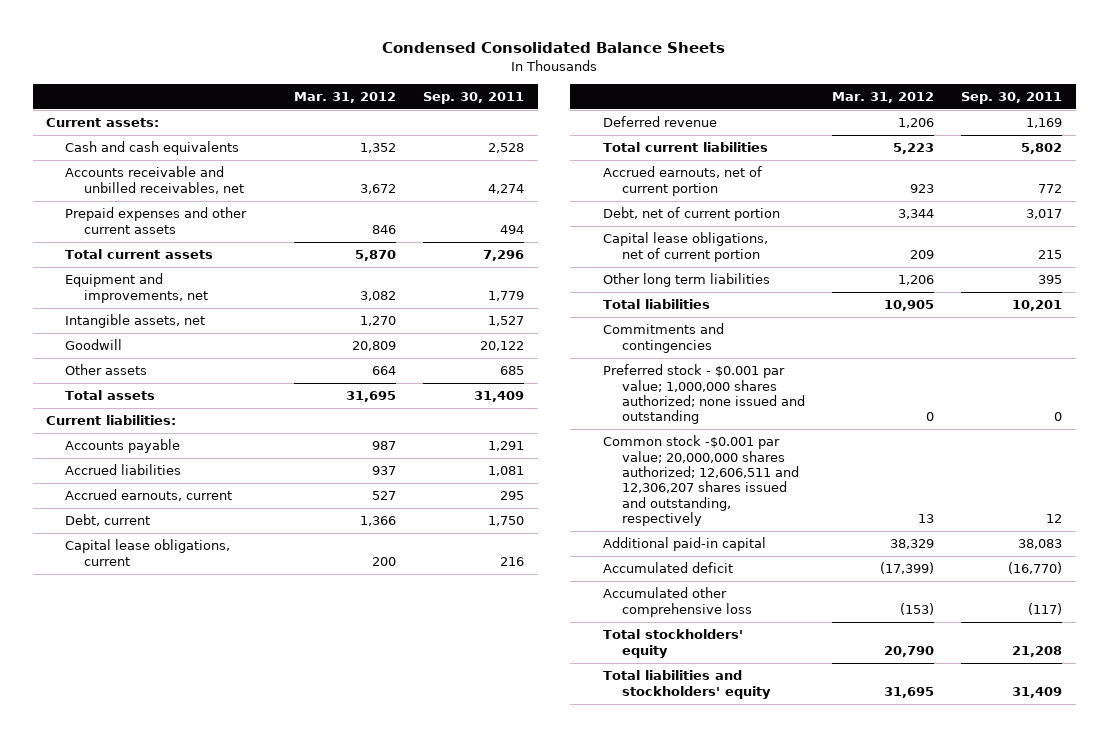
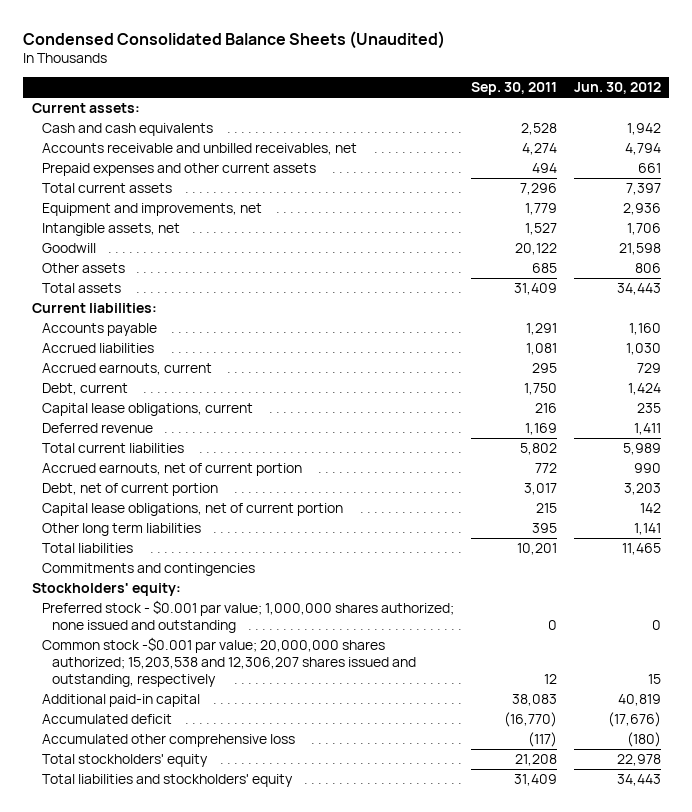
- Condensed Consolidated Balance Sheets
+ Condensed Consolidated Balance Sheets (Unaudited)
- | Mar. 31, 2012 | Sep. 30, 2011
+ | Sep. 30, 2011 | Jun. 30, 2012
+ Stockholders' equity:
- Common stock -$0.001 par value; 20,000,000 shares authorized; 12,606,511 and 12,306,207 shares issued and outstanding, respectively | 13 | 12
+ Common stock -$0.001 par value; 20,000,000 shares authorized; 15,203,538 and 12,306,207 shares issued and outstanding, respectively | 12 | 15

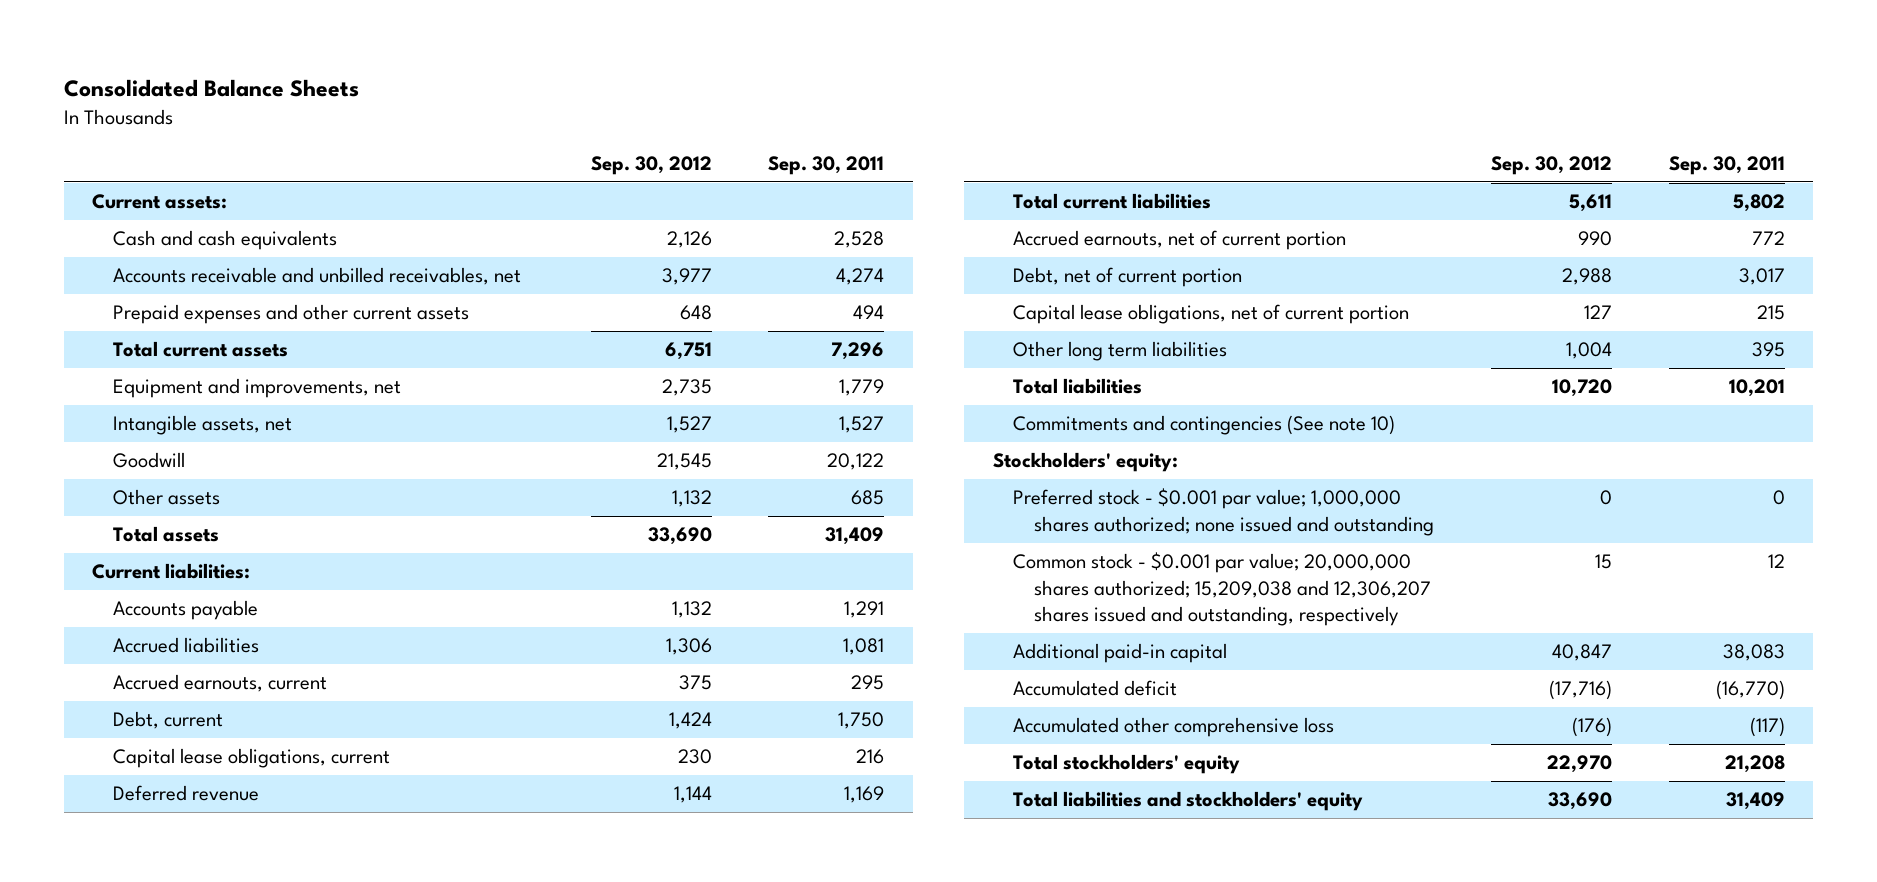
- Condensed Consolidated Balance Sheets (Unaudited)
+ Consolidated Balance Sheets
- | Sep. 30, 2011 | Jun. 30, 2012
+ | Sep. 30, 2012 | Sep. 30, 2011
- Commitments and contingencies
+ Commitments and contingencies (See note 10)
- Common stock -$0.001 par value; 20,000,000 shares authorized; 15,203,538 and 12,306,207 shares issued and outstanding, respectively | 12 | 15
+ Common stock - $0.001 par value; 20,000,000 shares authorized; 15,209,038 and 12,306,207 shares issued and outstanding, respectively | 15 | 12

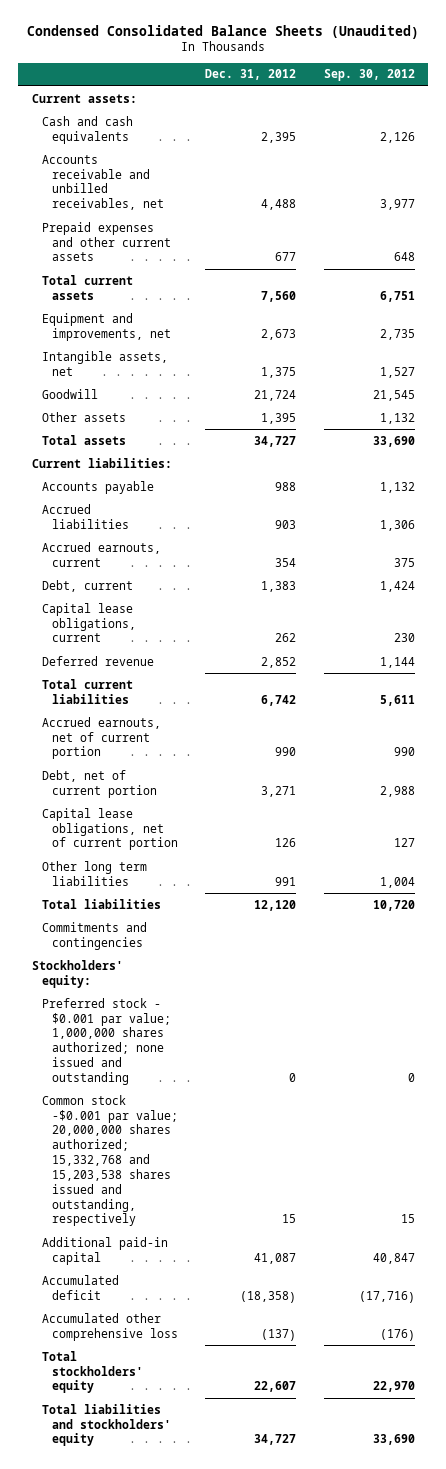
- Consolidated Balance Sheets
+ Condensed Consolidated Balance Sheets (Unaudited)
- | Sep. 30, 2012 | Sep. 30, 2011
+ | Dec. 31, 2012 | Sep. 30, 2012
- Commitments and contingencies (See note 10)
+ Commitments and contingencies
- Common stock - $0.001 par value; 20,000,000 shares authorized; 15,209,038 and 12,306,207 shares issued and outstanding, respectively | 15 | 12
+ Common stock -$0.001 par value; 20,000,000 shares authorized; 15,332,768 and 15,203,538 shares issued and outstanding, respectively | 15 | 15

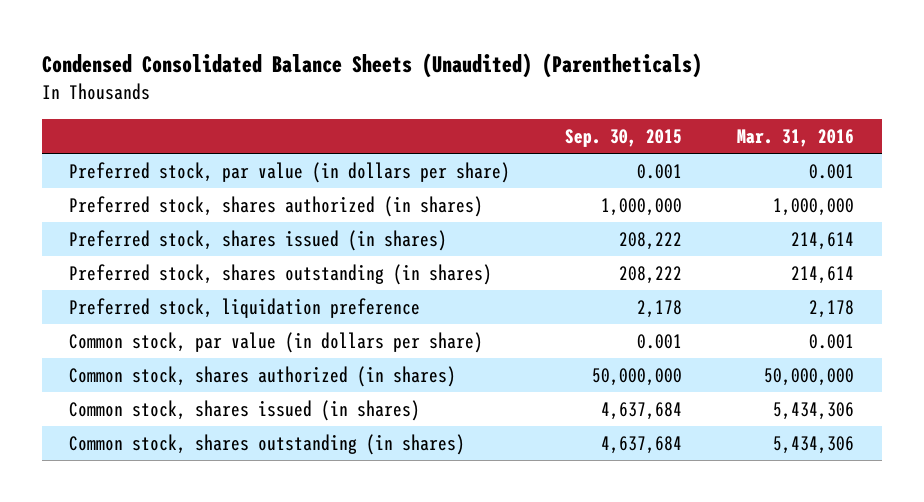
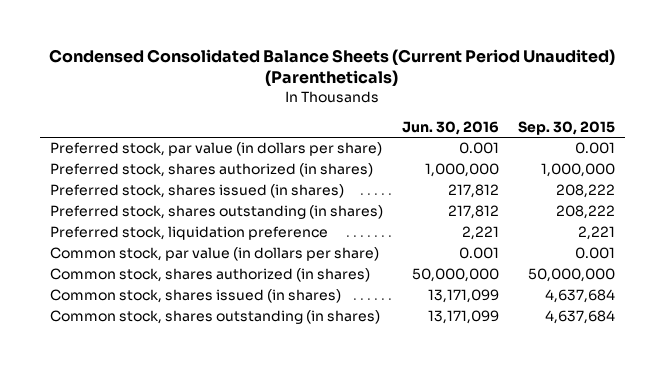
- Condensed Consolidated Balance Sheets (Unaudited) (Parentheticals)
+ Condensed Consolidated Balance Sheets (Current Period Unaudited) (Parentheticals)
- | Sep. 30, 2015 | Mar. 31, 2016
+ | Jun. 30, 2016 | Sep. 30, 2015
- Preferred stock, liquidation preference | 2,178 | 2,178
+ Preferred stock, liquidation preference | 2,221 | 2,221

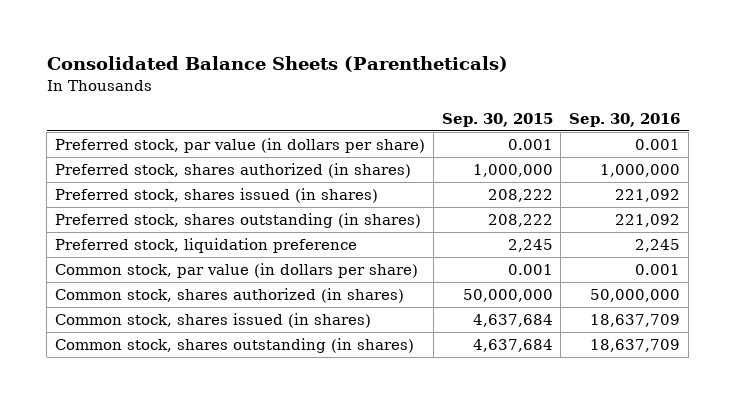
- Condensed Consolidated Balance Sheets (Current Period Unaudited) (Parentheticals)
+ Consolidated Balance Sheets (Parentheticals)
- | Jun. 30, 2016 | Sep. 30, 2015
+ | Sep. 30, 2015 | Sep. 30, 2016
- Preferred stock, liquidation preference | 2,221 | 2,221
+ Preferred stock, liquidation preference | 2,245 | 2,245

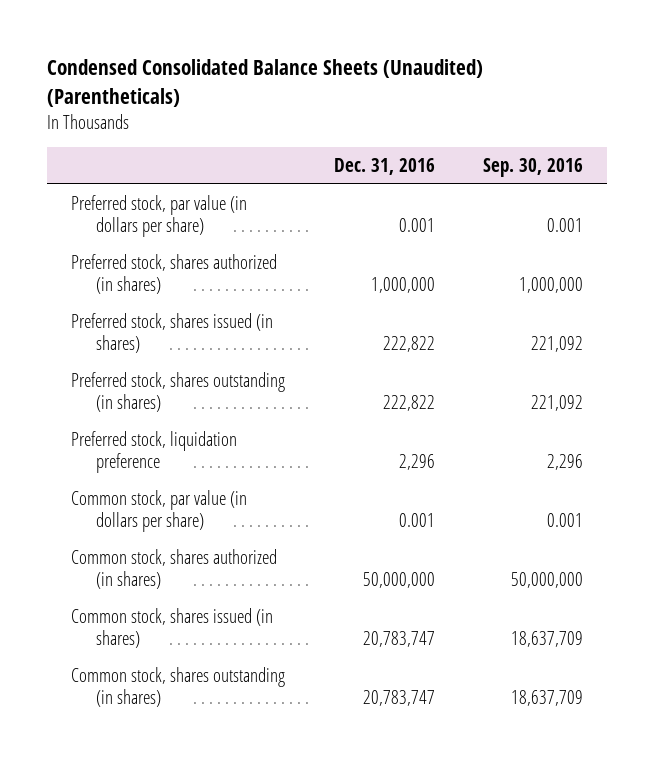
- Consolidated Balance Sheets (Parentheticals)
+ Condensed Consolidated Balance Sheets (Unaudited) (Parentheticals)
- | Sep. 30, 2015 | Sep. 30, 2016
+ | Dec. 31, 2016 | Sep. 30, 2016
- Preferred stock, liquidation preference | 2,245 | 2,245
+ Preferred stock, liquidation preference | 2,296 | 2,296

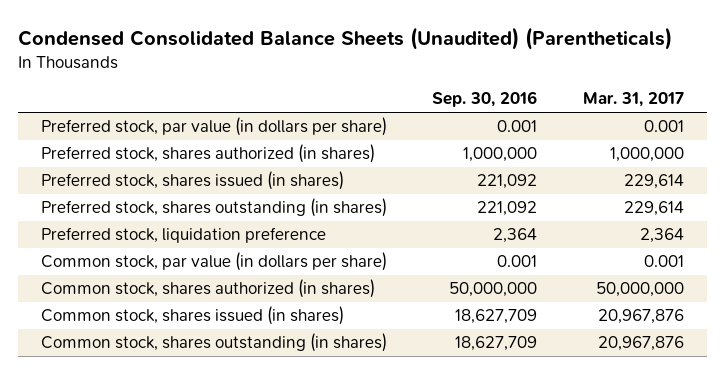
- | Dec. 31, 2016 | Sep. 30, 2016
+ | Sep. 30, 2016 | Mar. 31, 2017
- Preferred stock, liquidation preference | 2,296 | 2,296
+ Preferred stock, liquidation preference | 2,364 | 2,364
- Common stock, shares issued (in shares) | 20,783,747 | 18,637,709
- Common stock, shares outstanding (in shares) | 20,783,747 | 18,637,709
+ Common stock, shares issued (in shares) | 18,627,709 | 20,967,876
+ Common stock, shares outstanding (in shares) | 18,627,709 | 20,967,876

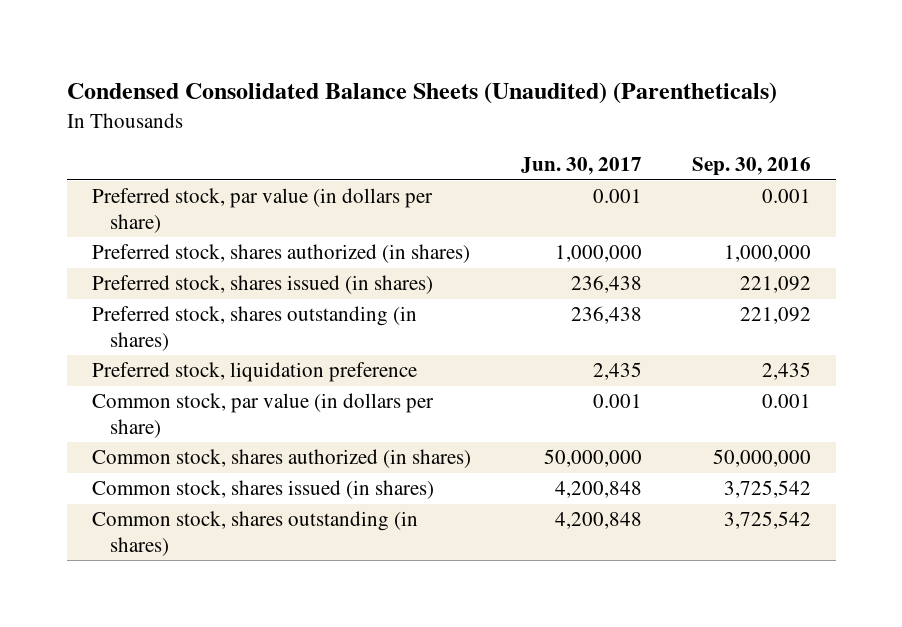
- | Sep. 30, 2016 | Mar. 31, 2017
+ | Jun. 30, 2017 | Sep. 30, 2016
- Preferred stock, liquidation preference | 2,364 | 2,364
+ Preferred stock, liquidation preference | 2,435 | 2,435
- Common stock, shares issued (in shares) | 18,627,709 | 20,967,876
- Common stock, shares outstanding (in shares) | 18,627,709 | 20,967,876
+ Common stock, shares issued (in shares) | 4,200,848 | 3,725,542
+ Common stock, shares outstanding (in shares) | 4,200,848 | 3,725,542

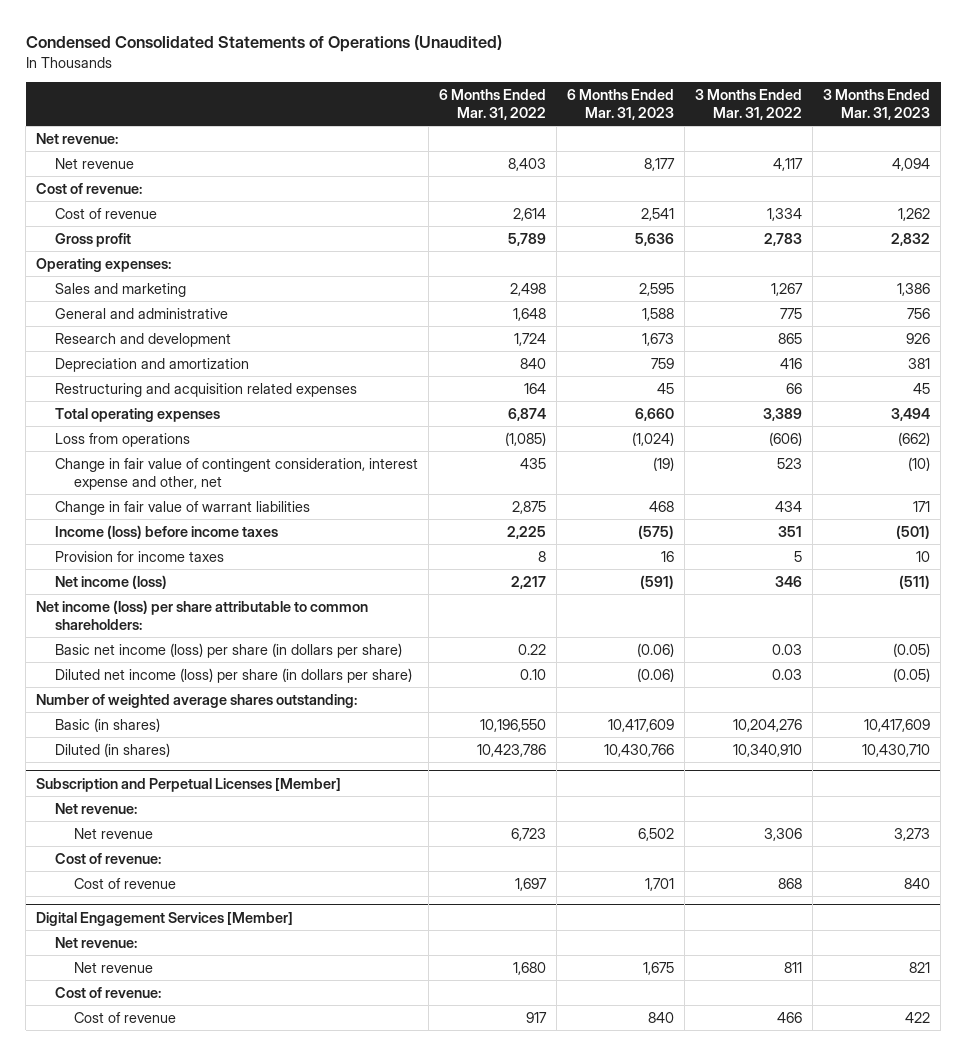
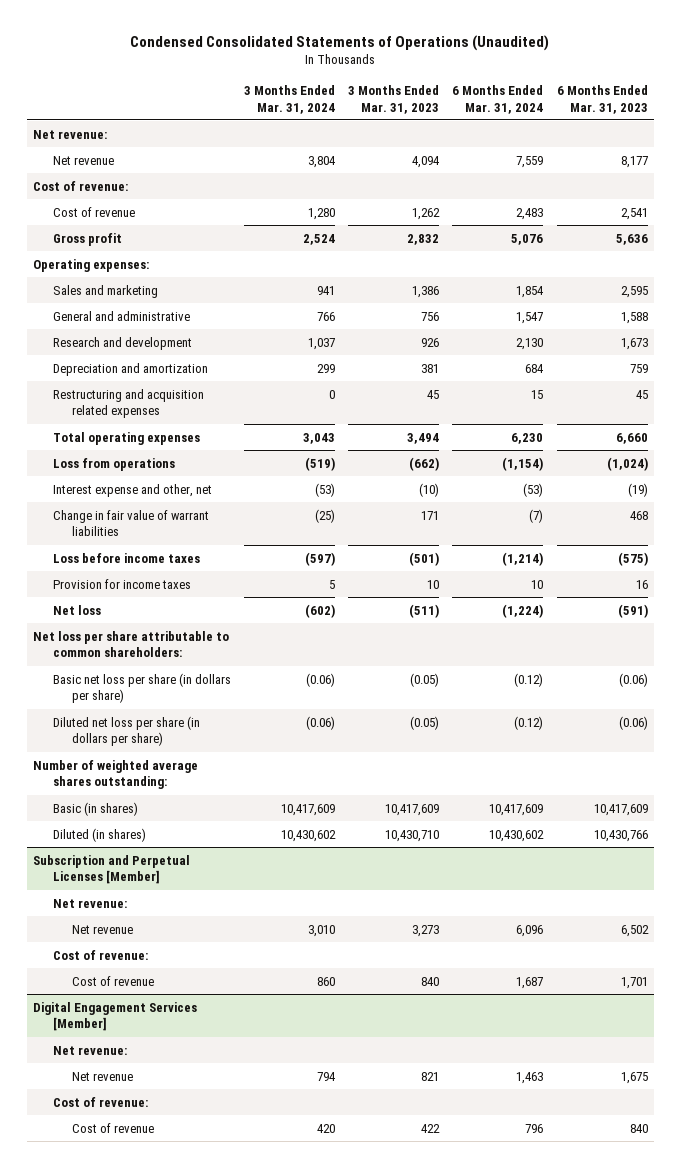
- | 6 Months Ended Mar. 31, 2022 | 6 Months Ended Mar. 31, 2023 | 3 Months Ended Mar. 31, 2022 | 3 Months Ended Mar. 31, 2023
+ | 3 Months Ended Mar. 31, 2024 | 3 Months Ended Mar. 31, 2023 | 6 Months Ended Mar. 31, 2024 | 6 Months Ended Mar. 31, 2023
- Change in fair value of contingent consideration, interest expense and other, net | 435 | (19) | 523 | (10)
+ Interest expense and other, net | (53) | (10) | (53) | (19)
- Income (loss) before income taxes | 2,225 | (575) | 351 | (501)
+ Loss before income taxes | (597) | (501) | (1,214) | (575)
- Net income (loss) | 2,217 | (591) | 346 | (511)
- Net income (loss) per share attributable to common shareholders:
- Basic net income (loss) per share (in dollars per share) | 0.22 | (0.06) | 0.03 | (0.05)
- Diluted net income (loss) per share (in dollars per share) | 0.10 | (0.06) | 0.03 | (0.05)
+ Net loss | (602) | (511) | (1,224) | (591)
+ Net loss per share attributable to common shareholders:
+ Basic net loss per share (in dollars per share) | (0.06) | (0.05) | (0.12) | (0.06)
+ Diluted net loss per share (in dollars per share) | (0.06) | (0.05) | (0.12) | (0.06)

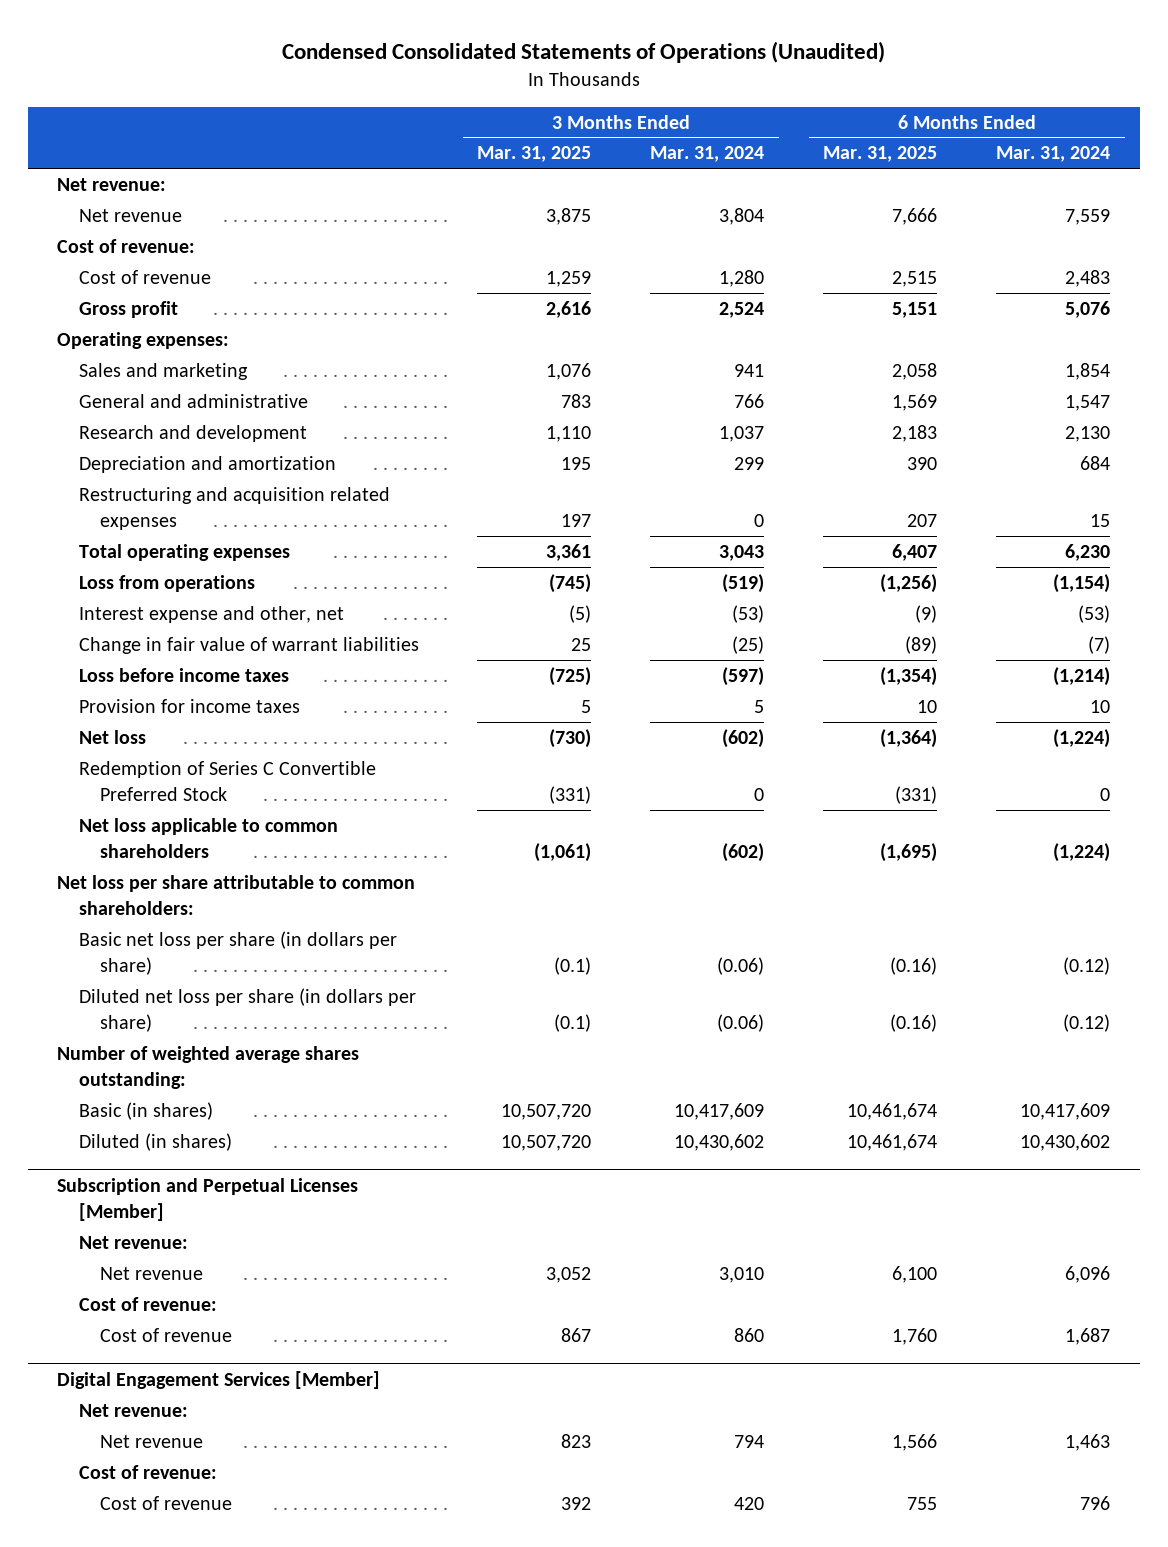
- | 3 Months Ended Mar. 31, 2024 | 3 Months Ended Mar. 31, 2023 | 6 Months Ended Mar. 31, 2024 | 6 Months Ended Mar. 31, 2023
+ | 3 Months Ended Mar. 31, 2025 | 3 Months Ended Mar. 31, 2024 | 6 Months Ended Mar. 31, 2025 | 6 Months Ended Mar. 31, 2024
+ Redemption of Series C Convertible Preferred Stock | (331) | 0 | (331) | 0
+ Net loss applicable to common shareholders | (1,061) | (602) | (1,695) | (1,224)

